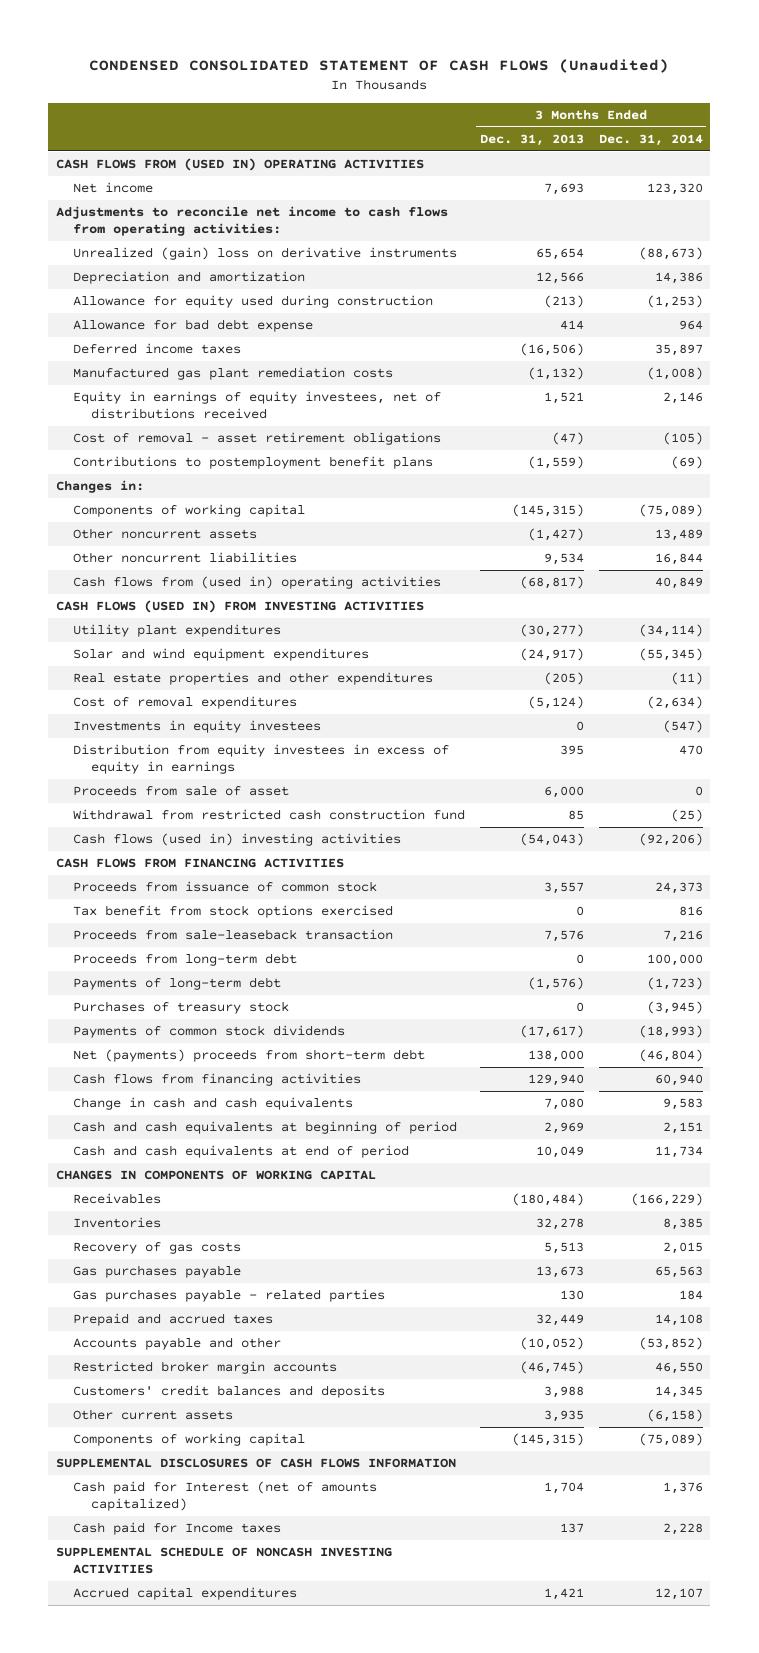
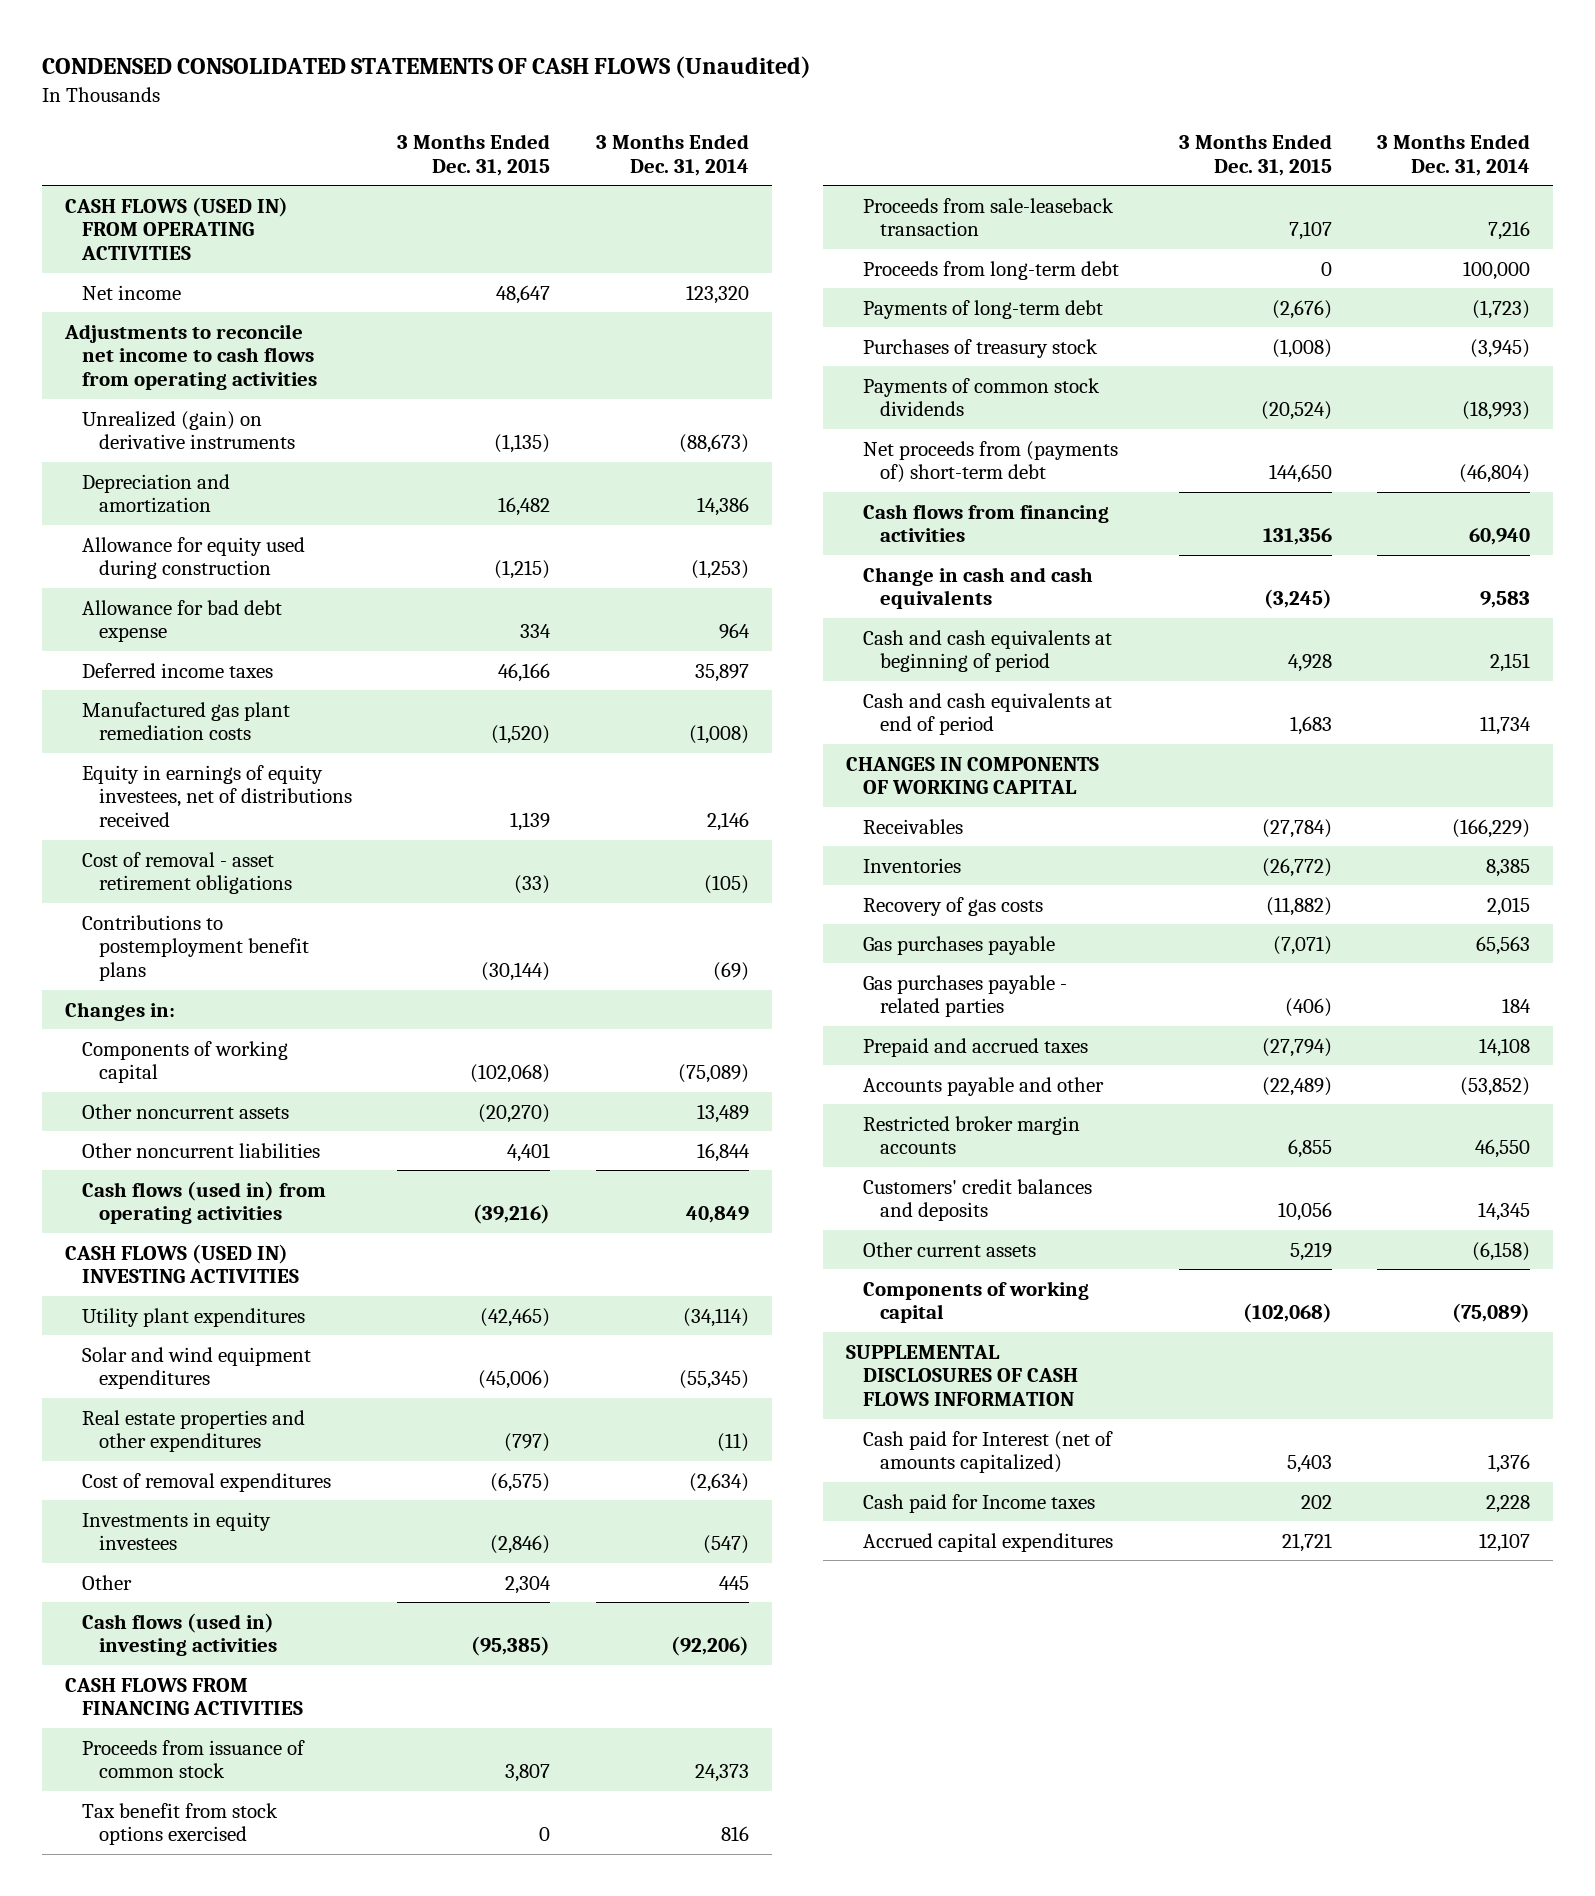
- CONDENSED CONSOLIDATED STATEMENT OF CASH FLOWS (Unaudited)
+ CONDENSED CONSOLIDATED STATEMENTS OF CASH FLOWS (Unaudited)
- | 3 Months Ended Dec. 31, 2013 | 3 Months Ended Dec. 31, 2014
+ | 3 Months Ended Dec. 31, 2015 | 3 Months Ended Dec. 31, 2014
- CASH FLOWS FROM (USED IN) OPERATING ACTIVITIES
+ CASH FLOWS (USED IN) FROM OPERATING ACTIVITIES
- Adjustments to reconcile net income to cash flows from operating activities:
- Unrealized (gain) loss on derivative instruments | 65,654 | (88,673)
+ Adjustments to reconcile net income to cash flows from operating activities
+ Unrealized (gain) on derivative instruments | (1,135) | (88,673)
- Cash flows from (used in) operating activities | (68,817) | 40,849
- CASH FLOWS (USED IN) FROM INVESTING ACTIVITIES
+ Cash flows (used in) from operating activities | (39,216) | 40,849
+ CASH FLOWS (USED IN) INVESTING ACTIVITIES
- Distribution from equity investees in excess of equity in earnings | 395 | 470
- Proceeds from sale of asset | 6,000 | 0
- Withdrawal from restricted cash construction fund | 85 | (25)
+ Other | 2,304 | 445
- Net (payments) proceeds from short-term debt | 138,000 | (46,804)
+ Net proceeds from (payments of) short-term debt | 144,650 | (46,804)
- SUPPLEMENTAL SCHEDULE OF NONCASH INVESTING ACTIVITIES

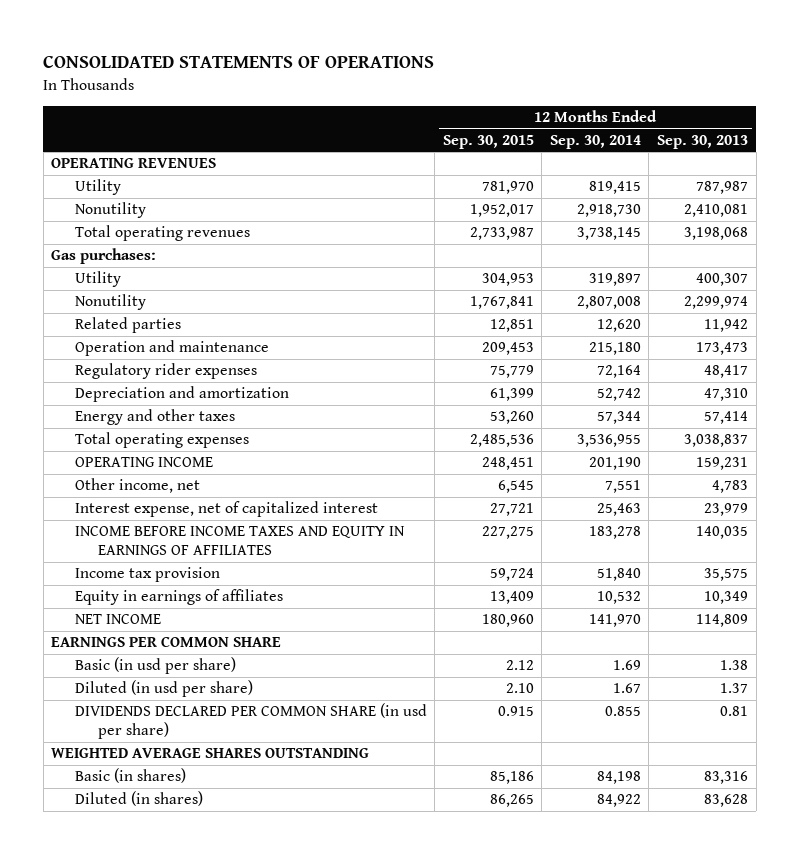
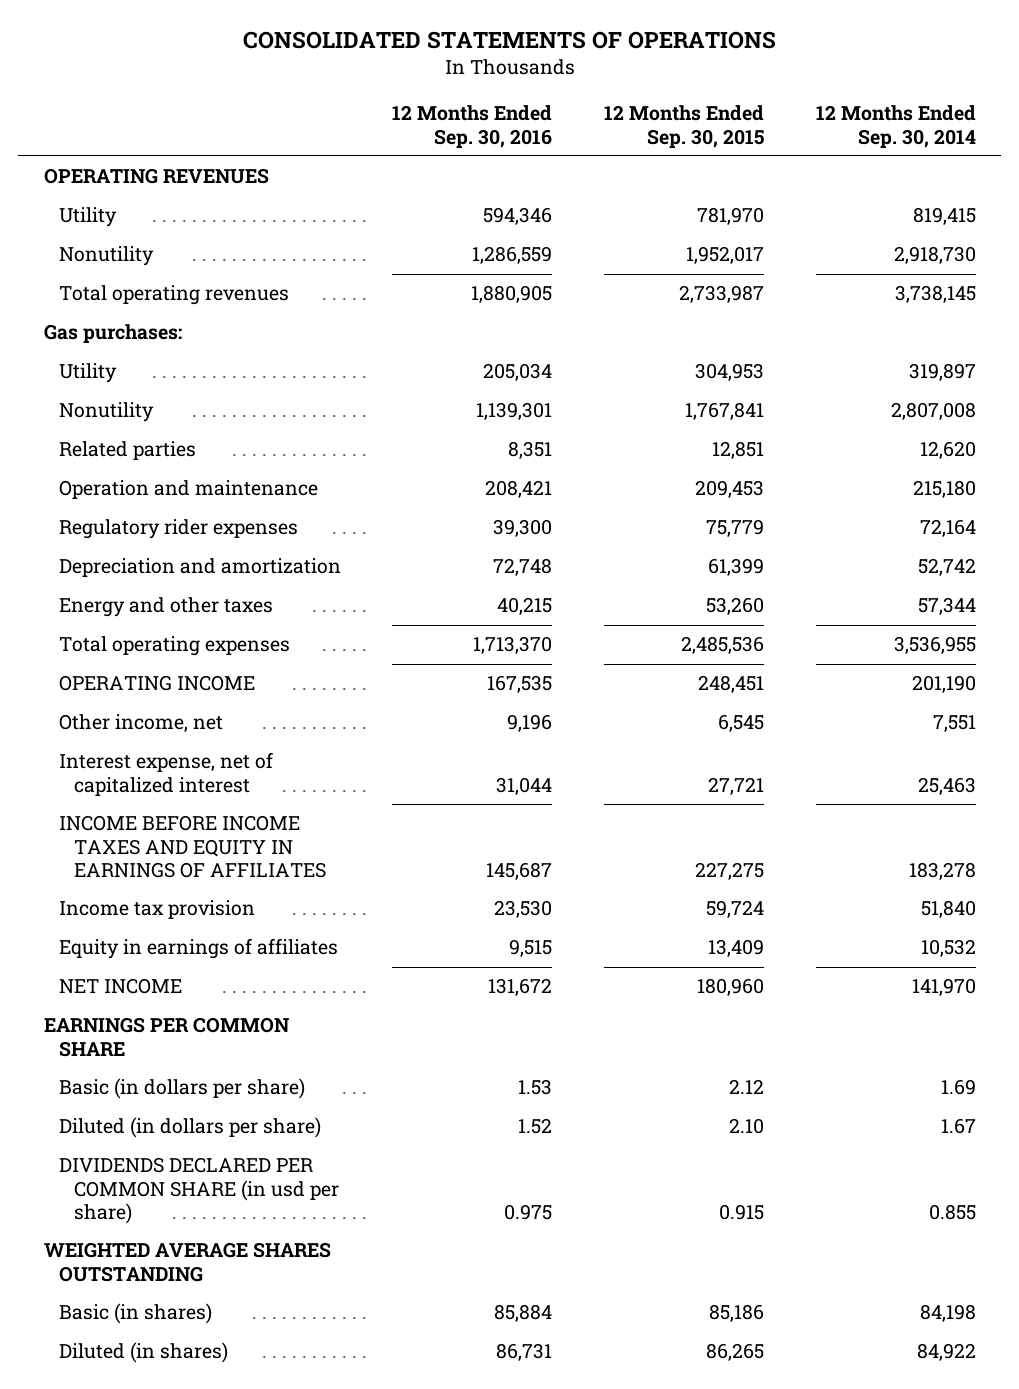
- | 12 Months Ended Sep. 30, 2015 | 12 Months Ended Sep. 30, 2014 | 12 Months Ended Sep. 30, 2013
+ | 12 Months Ended Sep. 30, 2016 | 12 Months Ended Sep. 30, 2015 | 12 Months Ended Sep. 30, 2014
- Basic (in usd per share) | 2.12 | 1.69 | 1.38
- Diluted (in usd per share) | 2.10 | 1.67 | 1.37
+ Basic (in dollars per share) | 1.53 | 2.12 | 1.69
+ Diluted (in dollars per share) | 1.52 | 2.10 | 1.67

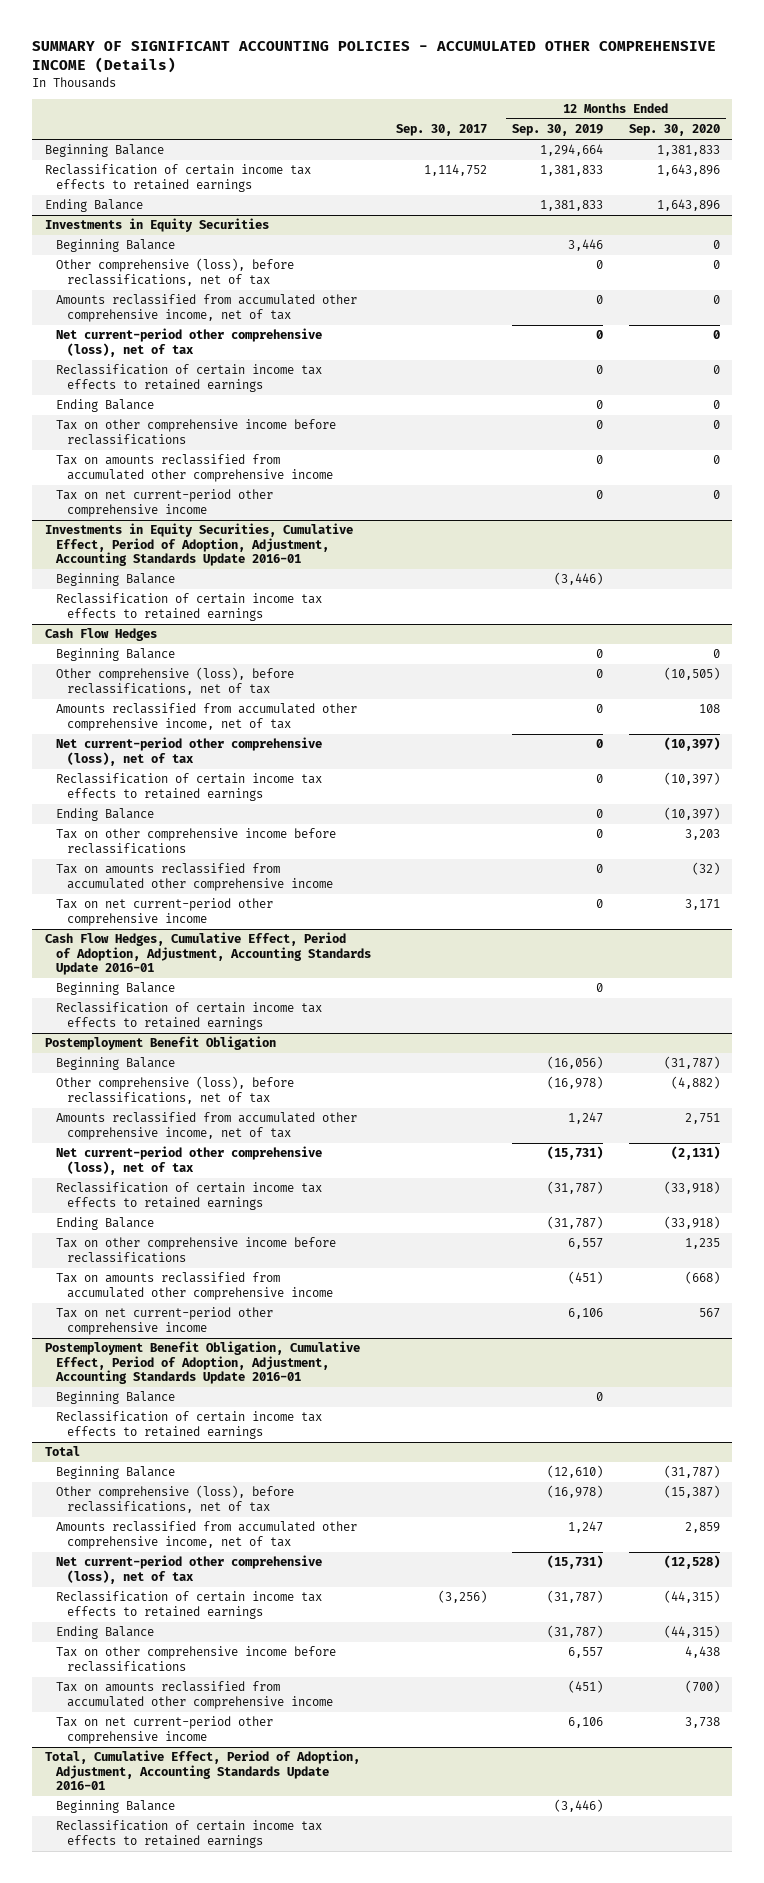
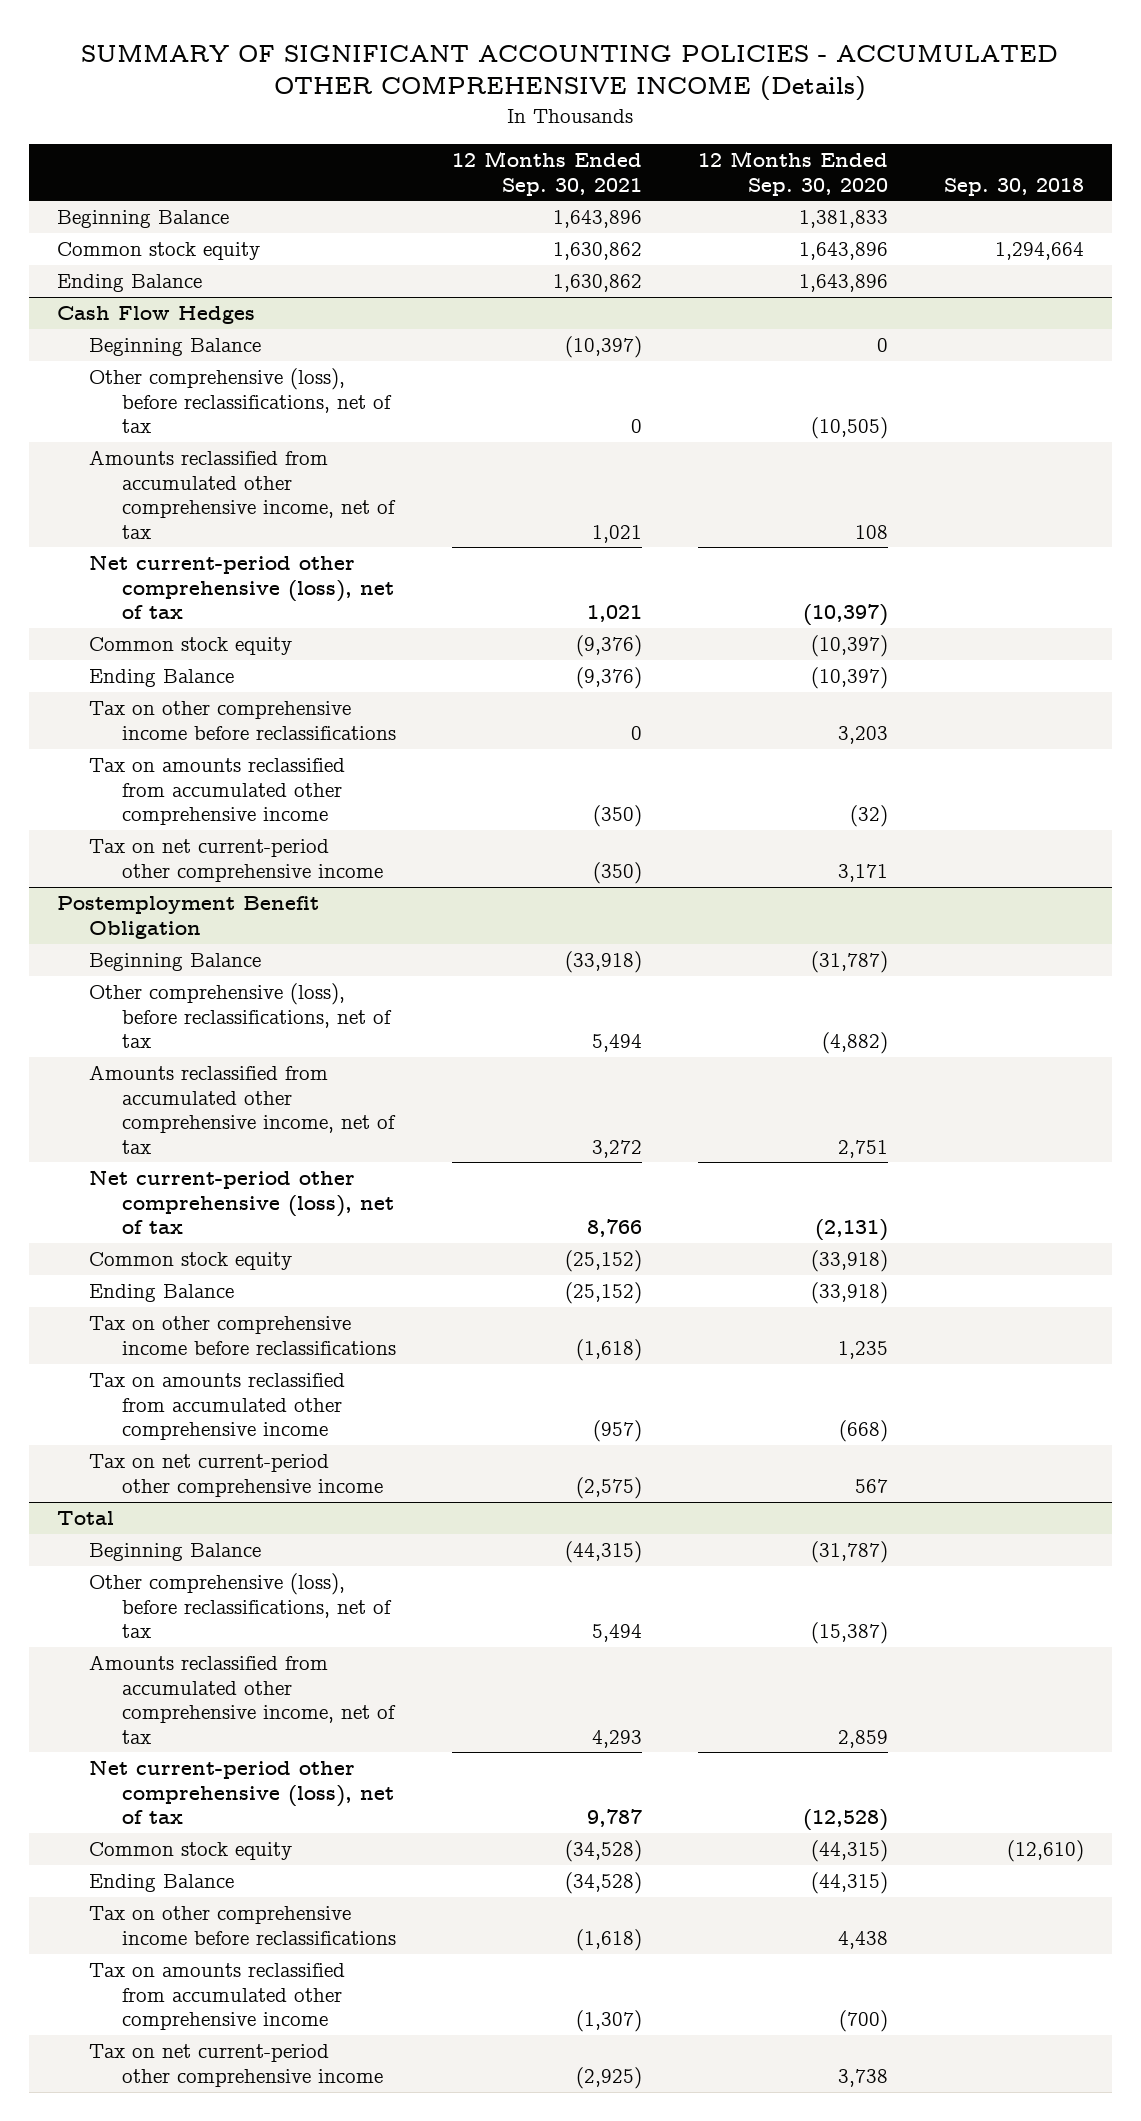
- | Sep. 30, 2017 | 12 Months Ended Sep. 30, 2019 | 12 Months Ended Sep. 30, 2020
+ | 12 Months Ended Sep. 30, 2021 | 12 Months Ended Sep. 30, 2020 | Sep. 30, 2018
- Reclassification of certain income tax effects to retained earnings | 1,114,752 | 1,381,833 | 1,643,896
+ Common stock equity | 1,630,862 | 1,643,896 | 1,294,664
- Investments in Equity Securities
- Beginning Balance | | 3,446 | 0
- Other comprehensive (loss), before reclassifications, net of tax | | 0 | 0
- Amounts reclassified from accumulated other comprehensive income, net of tax | | 0 | 0
- Net current-period other comprehensive (loss), net of tax | | 0 | 0
- Reclassification of certain income tax effects to retained earnings | | 0 | 0
- Ending Balance | | 0 | 0
- Tax on other comprehensive income before reclassifications | | 0 | 0
- Tax on amounts reclassified from accumulated other comprehensive income | | 0 | 0
- Tax on net current-period other comprehensive income | | 0 | 0
- Investments in Equity Securities, Cumulative Effect, Period of Adoption, Adjustment, Accounting Standards Update 2016-01
- Beginning Balance | | (3,446) |
- Reclassification of certain income tax effects to retained earnings
@ Cash Flow Hedges
- Reclassification of certain income tax effects to retained earnings | | 0 | (10,397)
+ Common stock equity | (9,376) | (10,397) |
- Cash Flow Hedges, Cumulative Effect, Period of Adoption, Adjustment, Accounting Standards Update 2016-01
- Beginning Balance | | 0 |
- Reclassification of certain income tax effects to retained earnings
@ Postemployment Benefit Obligation
- Reclassification of certain income tax effects to retained earnings | | (31,787) | (33,918)
+ Common stock equity | (25,152) | (33,918) |
- Postemployment Benefit Obligation, Cumulative Effect, Period of Adoption, Adjustment, Accounting Standards Update 2016-01
- Beginning Balance | | 0 |
- Reclassification of certain income tax effects to retained earnings
@ Total
- Reclassification of certain income tax effects to retained earnings | (3,256) | (31,787) | (44,315)
+ Common stock equity | (34,528) | (44,315) | (12,610)
- Total, Cumulative Effect, Period of Adoption, Adjustment, Accounting Standards Update 2016-01
- Beginning Balance | | (3,446) |
- Reclassification of certain income tax effects to retained earnings

